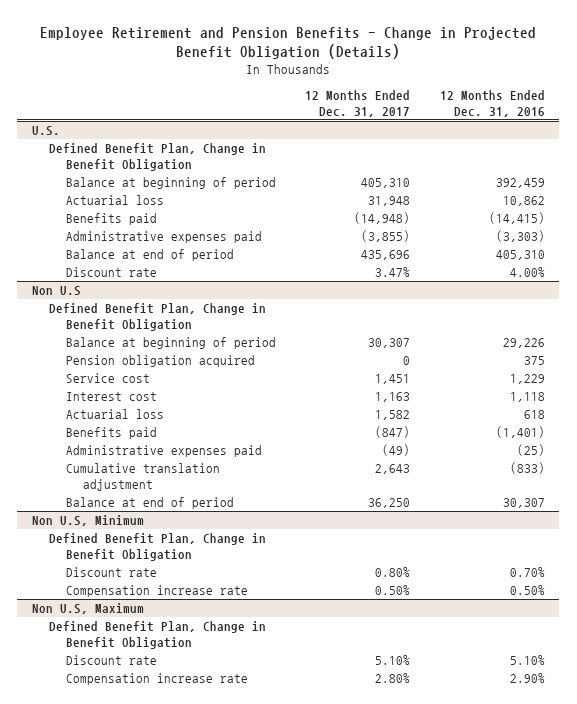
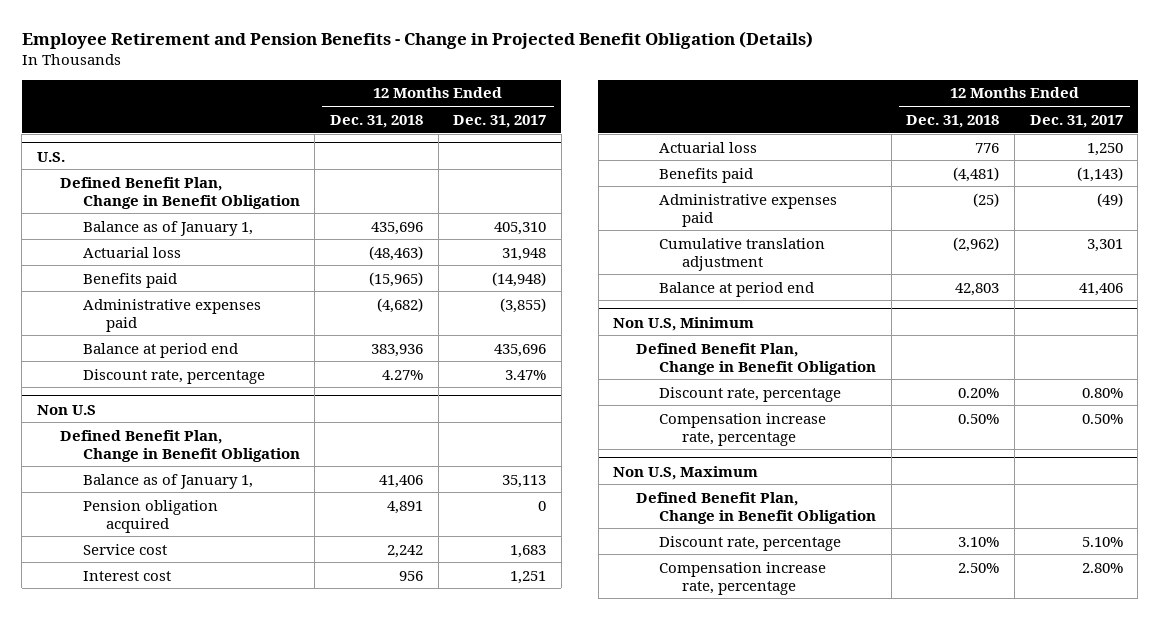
- | 12 Months Ended Dec. 31, 2017 | 12 Months Ended Dec. 31, 2016
+ | 12 Months Ended Dec. 31, 2018 | 12 Months Ended Dec. 31, 2017
@ U.S.
- Balance at beginning of period | 405,310 | 392,459
+ Balance as of January 1, | 435,696 | 405,310
- Balance at end of period | 435,696 | 405,310
- Discount rate | 3.47% | 4.00%
+ Balance at period end | 383,936 | 435,696
+ Discount rate, percentage | 4.27% | 3.47%
@ Non U.S
- Balance at beginning of period | 30,307 | 29,226
+ Balance as of January 1, | 41,406 | 35,113
- Service cost | 1,451 | 1,229
- Interest cost | 1,163 | 1,118
- Actuarial loss | 1,582 | 618
- Benefits paid | (847) | (1,401)
+ Service cost | 2,242 | 1,683
+ Interest cost | 956 | 1,251
+ Actuarial loss | 776 | 1,250
+ Benefits paid | (4,481) | (1,143)
- Cumulative translation adjustment | 2,643 | (833)
- Balance at end of period | 36,250 | 30,307
+ Cumulative translation adjustment | (2,962) | 3,301
+ Balance at period end | 42,803 | 41,406
@ Non U.S, Minimum
- Discount rate | 0.80% | 0.70%
- Compensation increase rate | 0.50% | 0.50%
+ Discount rate, percentage | 0.20% | 0.80%
+ Compensation increase rate, percentage | 0.50% | 0.50%
@ Non U.S, Maximum
- Discount rate | 5.10% | 5.10%
- Compensation increase rate | 2.80% | 2.90%
+ Discount rate, percentage | 3.10% | 5.10%
+ Compensation increase rate, percentage | 2.50% | 2.80%

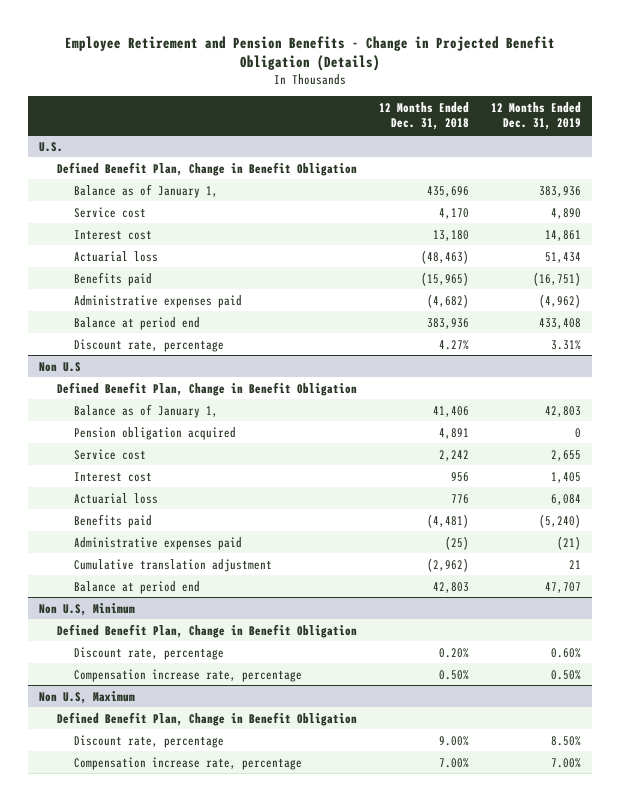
- | 12 Months Ended Dec. 31, 2018 | 12 Months Ended Dec. 31, 2017
+ | 12 Months Ended Dec. 31, 2018 | 12 Months Ended Dec. 31, 2019
@ U.S.
+ Service cost | 4,170 | 4,890
+ Interest cost | 13,180 | 14,861
@ Non U.S, Maximum
- Discount rate, percentage | 3.10% | 5.10%
- Compensation increase rate, percentage | 2.50% | 2.80%
+ Discount rate, percentage | 9.00% | 8.50%
+ Compensation increase rate, percentage | 7.00% | 7.00%

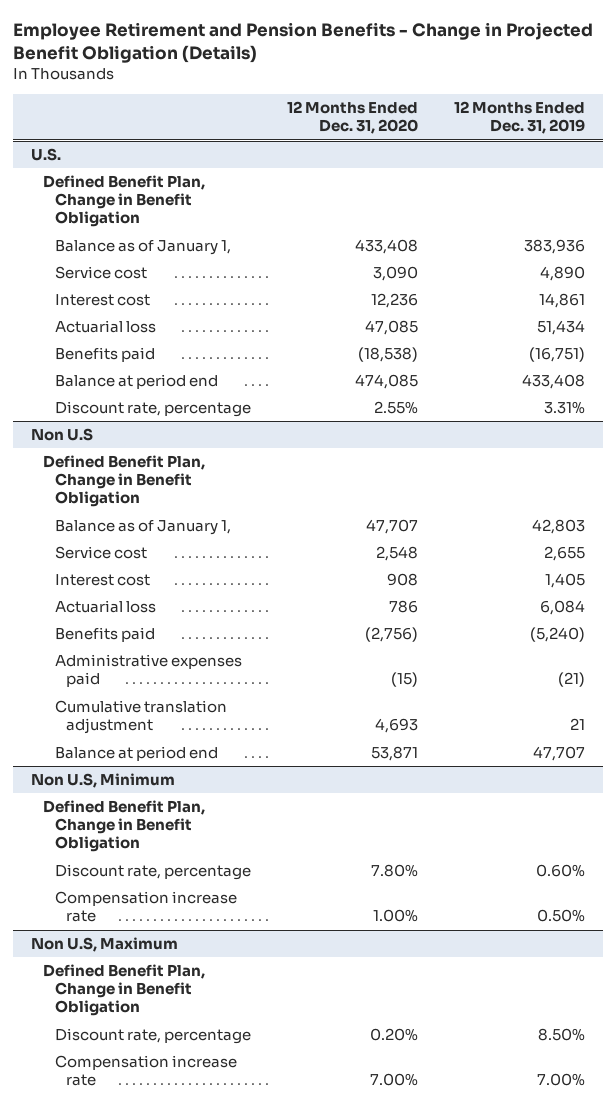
- | 12 Months Ended Dec. 31, 2018 | 12 Months Ended Dec. 31, 2019
+ | 12 Months Ended Dec. 31, 2020 | 12 Months Ended Dec. 31, 2019
@ U.S.
- Administrative expenses paid | (4,682) | (4,962)
@ Non U.S
- Pension obligation acquired | 4,891 | 0
@ Non U.S, Minimum
- Compensation increase rate, percentage | 0.50% | 0.50%
+ Compensation increase rate | 1.00% | 0.50%
@ Non U.S, Maximum
- Compensation increase rate, percentage | 7.00% | 7.00%
+ Compensation increase rate | 7.00% | 7.00%

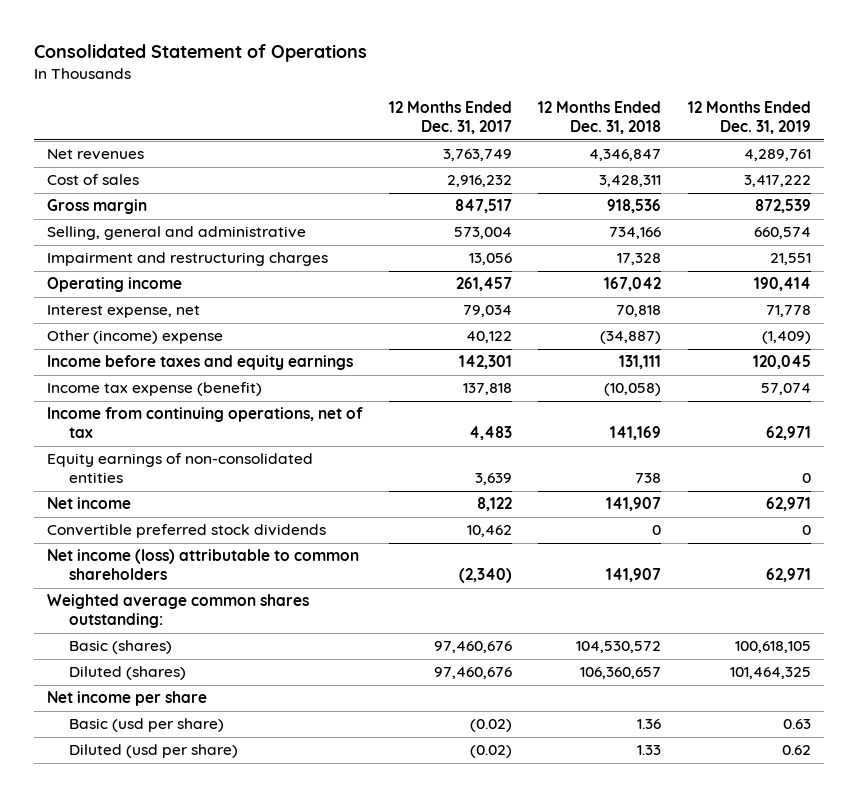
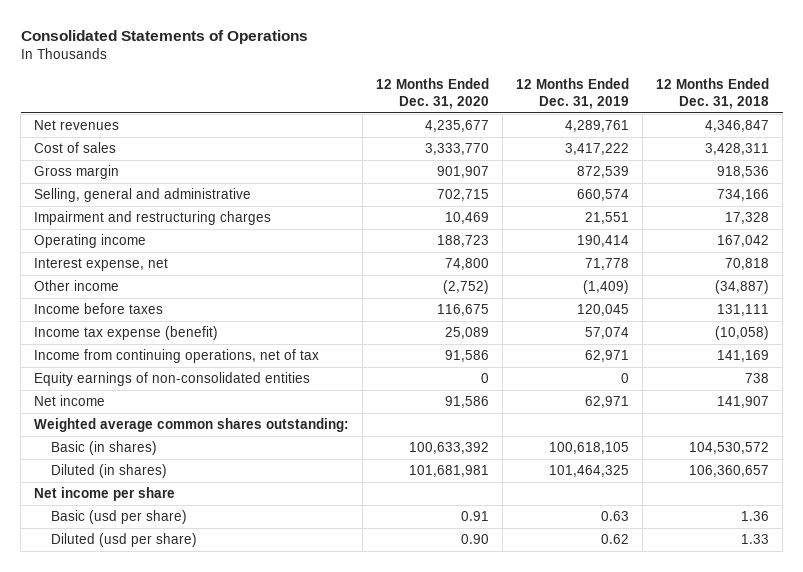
- Consolidated Statement of Operations
+ Consolidated Statements of Operations
- | 12 Months Ended Dec. 31, 2017 | 12 Months Ended Dec. 31, 2018 | 12 Months Ended Dec. 31, 2019
+ | 12 Months Ended Dec. 31, 2020 | 12 Months Ended Dec. 31, 2019 | 12 Months Ended Dec. 31, 2018
- Other (income) expense | 40,122 | (34,887) | (1,409)
- Income before taxes and equity earnings | 142,301 | 131,111 | 120,045
+ Other income | (2,752) | (1,409) | (34,887)
+ Income before taxes | 116,675 | 120,045 | 131,111
- Convertible preferred stock dividends | 10,462 | 0 | 0
- Net income (loss) attributable to common shareholders | (2,340) | 141,907 | 62,971
- Basic (shares) | 97,460,676 | 104,530,572 | 100,618,105
- Diluted (shares) | 97,460,676 | 106,360,657 | 101,464,325
+ Basic (in shares) | 100,633,392 | 100,618,105 | 104,530,572
+ Diluted (in shares) | 101,681,981 | 101,464,325 | 106,360,657

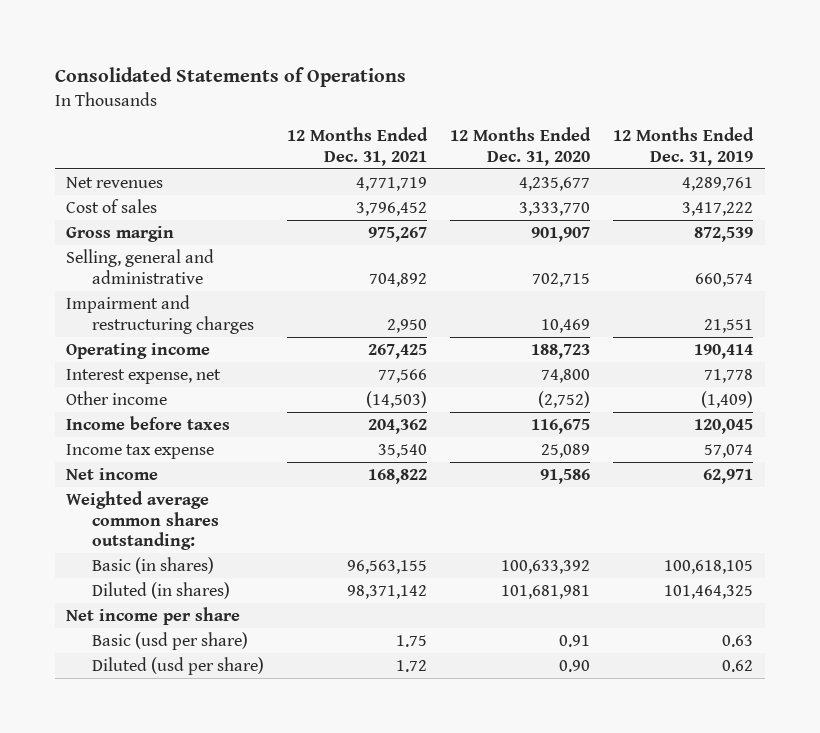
- | 12 Months Ended Dec. 31, 2020 | 12 Months Ended Dec. 31, 2019 | 12 Months Ended Dec. 31, 2018
+ | 12 Months Ended Dec. 31, 2021 | 12 Months Ended Dec. 31, 2020 | 12 Months Ended Dec. 31, 2019
- Income tax expense (benefit) | 25,089 | 57,074 | (10,058)
- Income from continuing operations, net of tax | 91,586 | 62,971 | 141,169
- Equity earnings of non-consolidated entities | 0 | 0 | 738
+ Income tax expense | 35,540 | 25,089 | 57,074

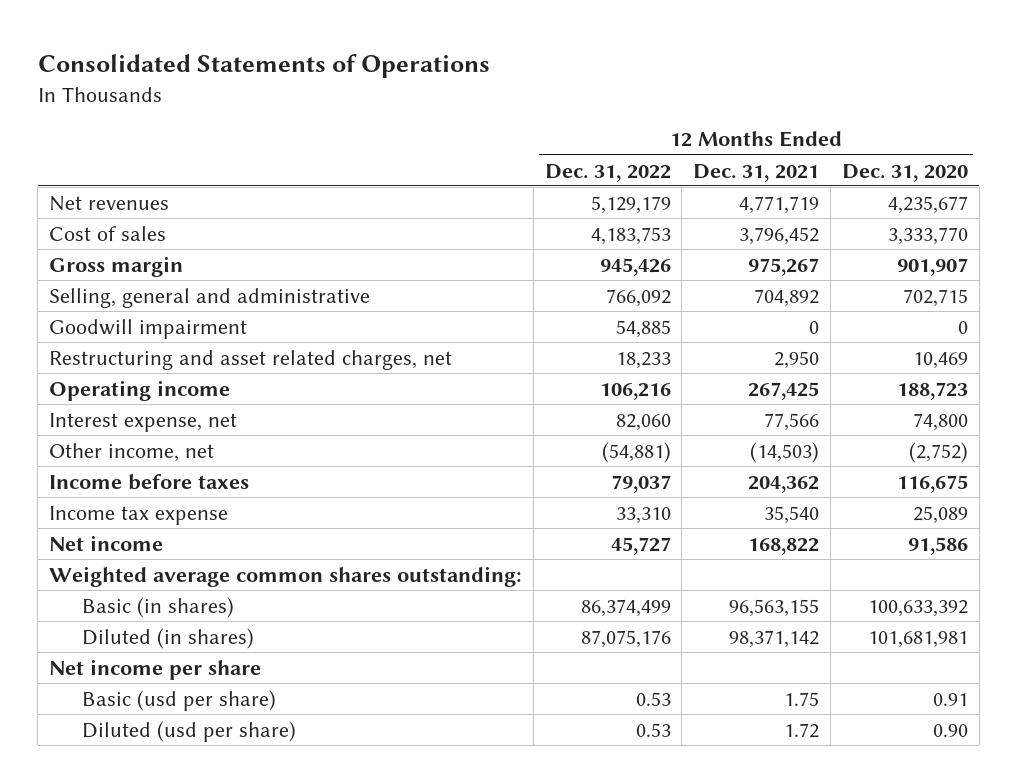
- | 12 Months Ended Dec. 31, 2021 | 12 Months Ended Dec. 31, 2020 | 12 Months Ended Dec. 31, 2019
+ | 12 Months Ended Dec. 31, 2022 | 12 Months Ended Dec. 31, 2021 | 12 Months Ended Dec. 31, 2020
- Impairment and restructuring charges | 2,950 | 10,469 | 21,551
+ Goodwill impairment | 54,885 | 0 | 0
+ Restructuring and asset related charges, net | 18,233 | 2,950 | 10,469
- Other income | (14,503) | (2,752) | (1,409)
+ Other income, net | (54,881) | (14,503) | (2,752)

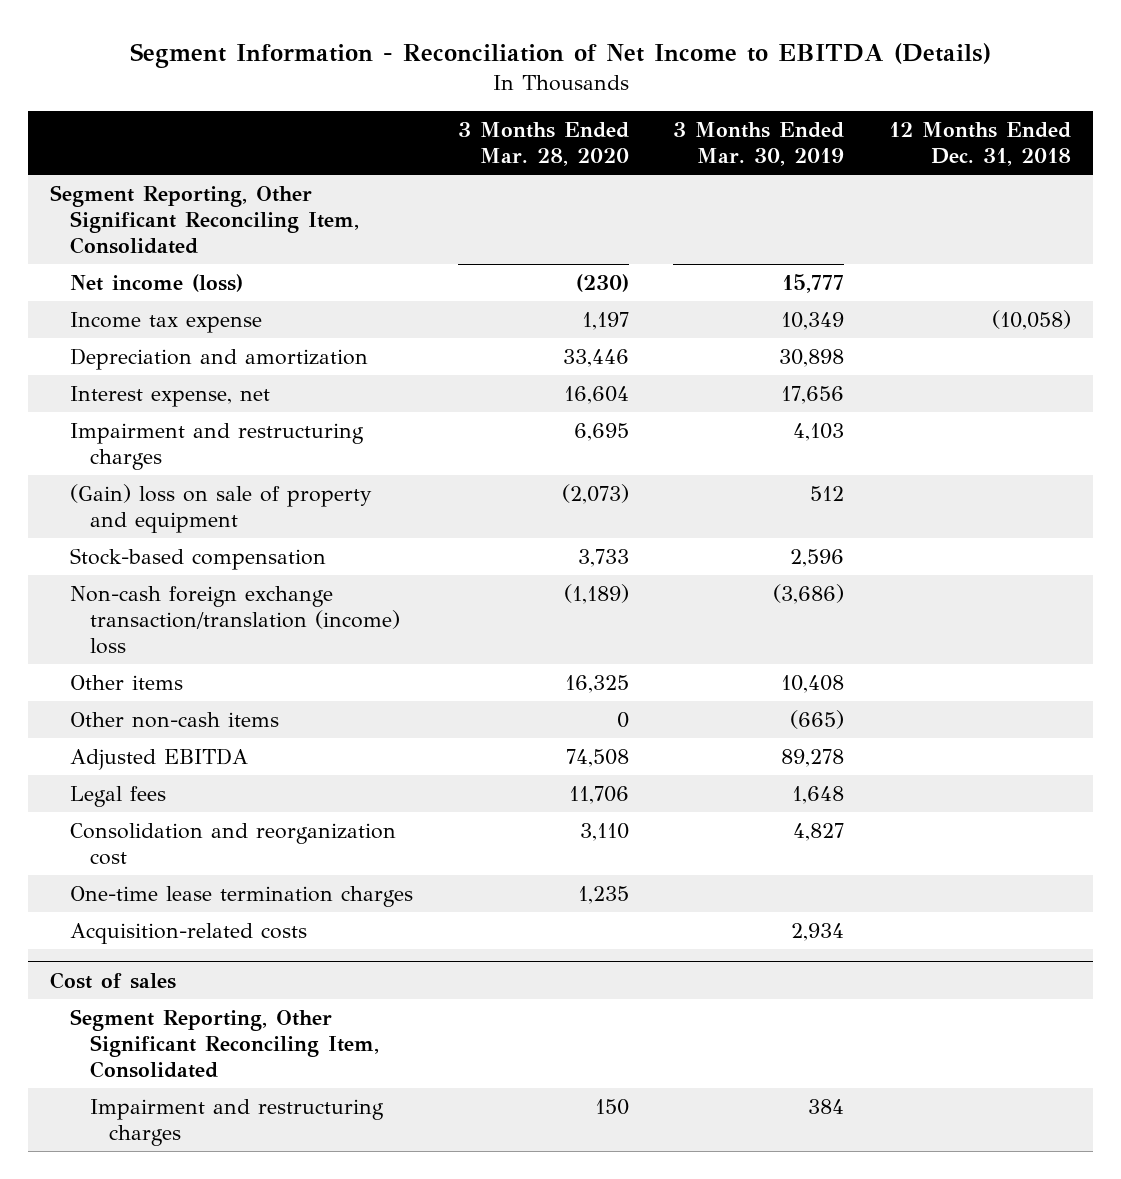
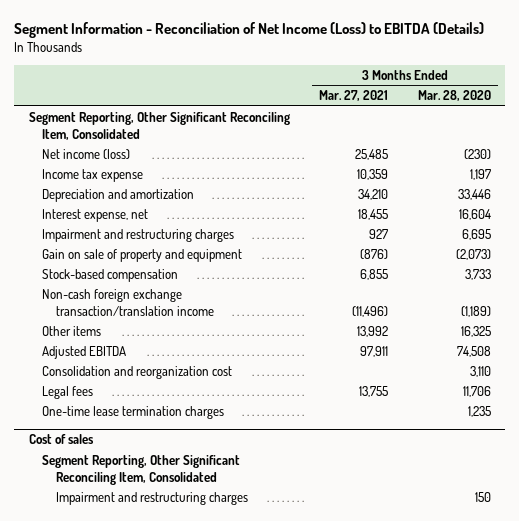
- Segment Information - Reconciliation of Net Income to EBITDA (Details)
+ Segment Information - Reconciliation of Net Income (Loss) to EBITDA (Details)
- | 3 Months Ended Mar. 28, 2020 | 3 Months Ended Mar. 30, 2019 | 12 Months Ended Dec. 31, 2018
+ | 3 Months Ended Mar. 27, 2021 | 3 Months Ended Mar. 28, 2020
- (Gain) loss on sale of property and equipment | (2,073) | 512 |
+ Gain on sale of property and equipment | (876) | (2,073)
- Non-cash foreign exchange transaction/translation (income) loss | (1,189) | (3,686) |
+ Non-cash foreign exchange transaction/translation income | (11,496) | (1,189)
- Other non-cash items | 0 | (665) |
moved down: Legal fees | 13,755 | 11,706
- Acquisition-related costs | | 2,934 |

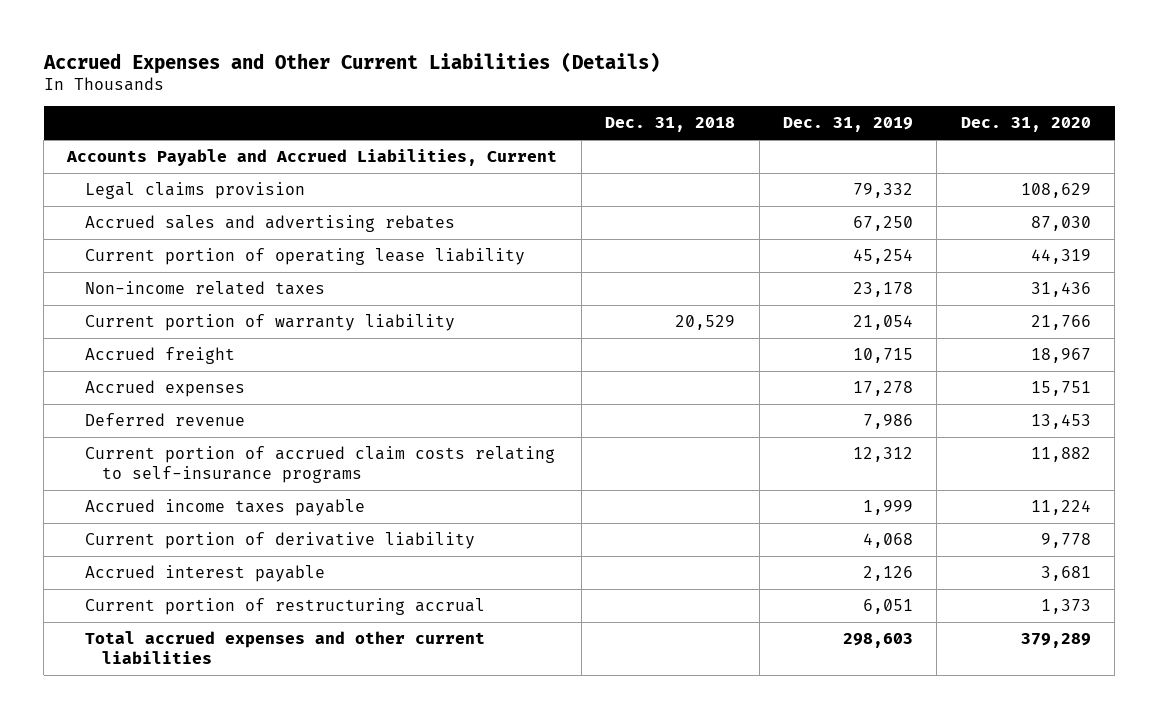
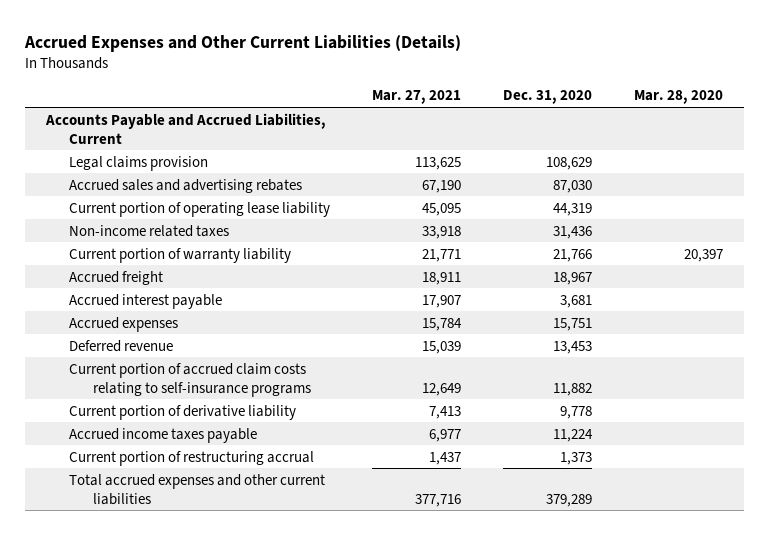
- | Dec. 31, 2018 | Dec. 31, 2019 | Dec. 31, 2020
+ | Mar. 27, 2021 | Dec. 31, 2020 | Mar. 28, 2020
moved up: Accrued interest payable | 17,907 | 3,681 |
moved down: Accrued income taxes payable | 6,977 | 11,224 |

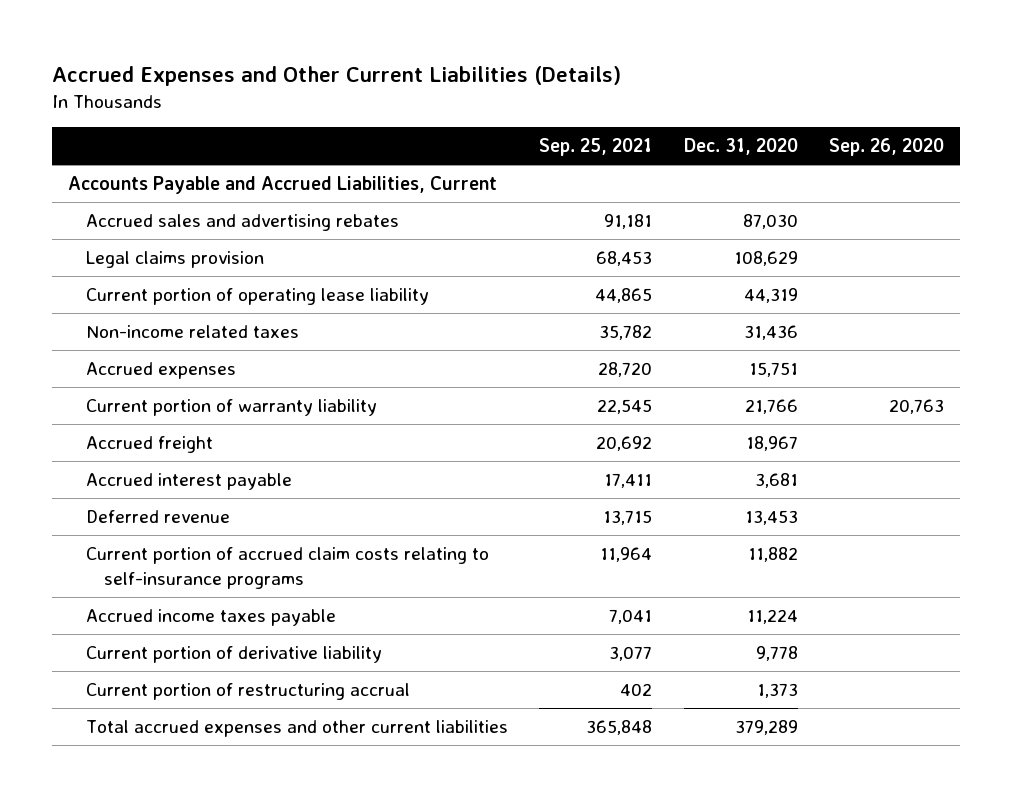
- | Mar. 27, 2021 | Dec. 31, 2020 | Mar. 28, 2020
+ | Sep. 25, 2021 | Dec. 31, 2020 | Sep. 26, 2020
moved down: Legal claims provision | 68,453 | 108,629 |
moved up: Accrued expenses | 28,720 | 15,751 |
moved down: Current portion of derivative liability | 3,077 | 9,778 |

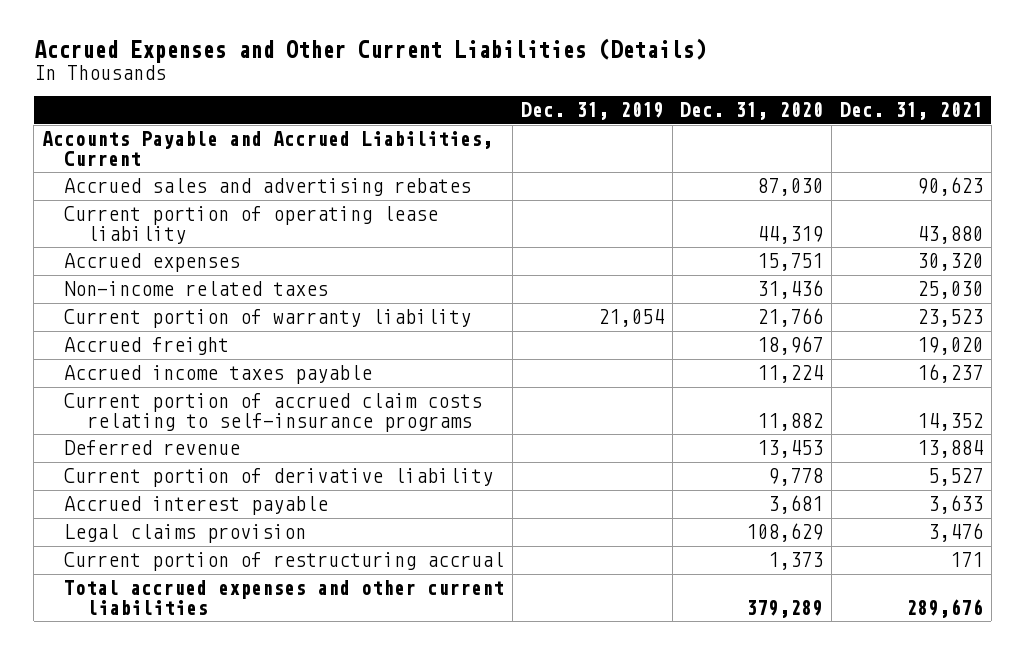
- | Sep. 25, 2021 | Dec. 31, 2020 | Sep. 26, 2020
+ | Dec. 31, 2019 | Dec. 31, 2020 | Dec. 31, 2021
moved down: Non-income related taxes | | 31,436 | 25,030
moved down: Current portion of accrued claim costs relating to self-insurance programs | | 11,882 | 14,352
moved down: Deferred revenue | | 13,453 | 13,884
moved down: Accrued interest payable | | 3,681 | 3,633
moved down: Legal claims provision | | 108,629 | 3,476

